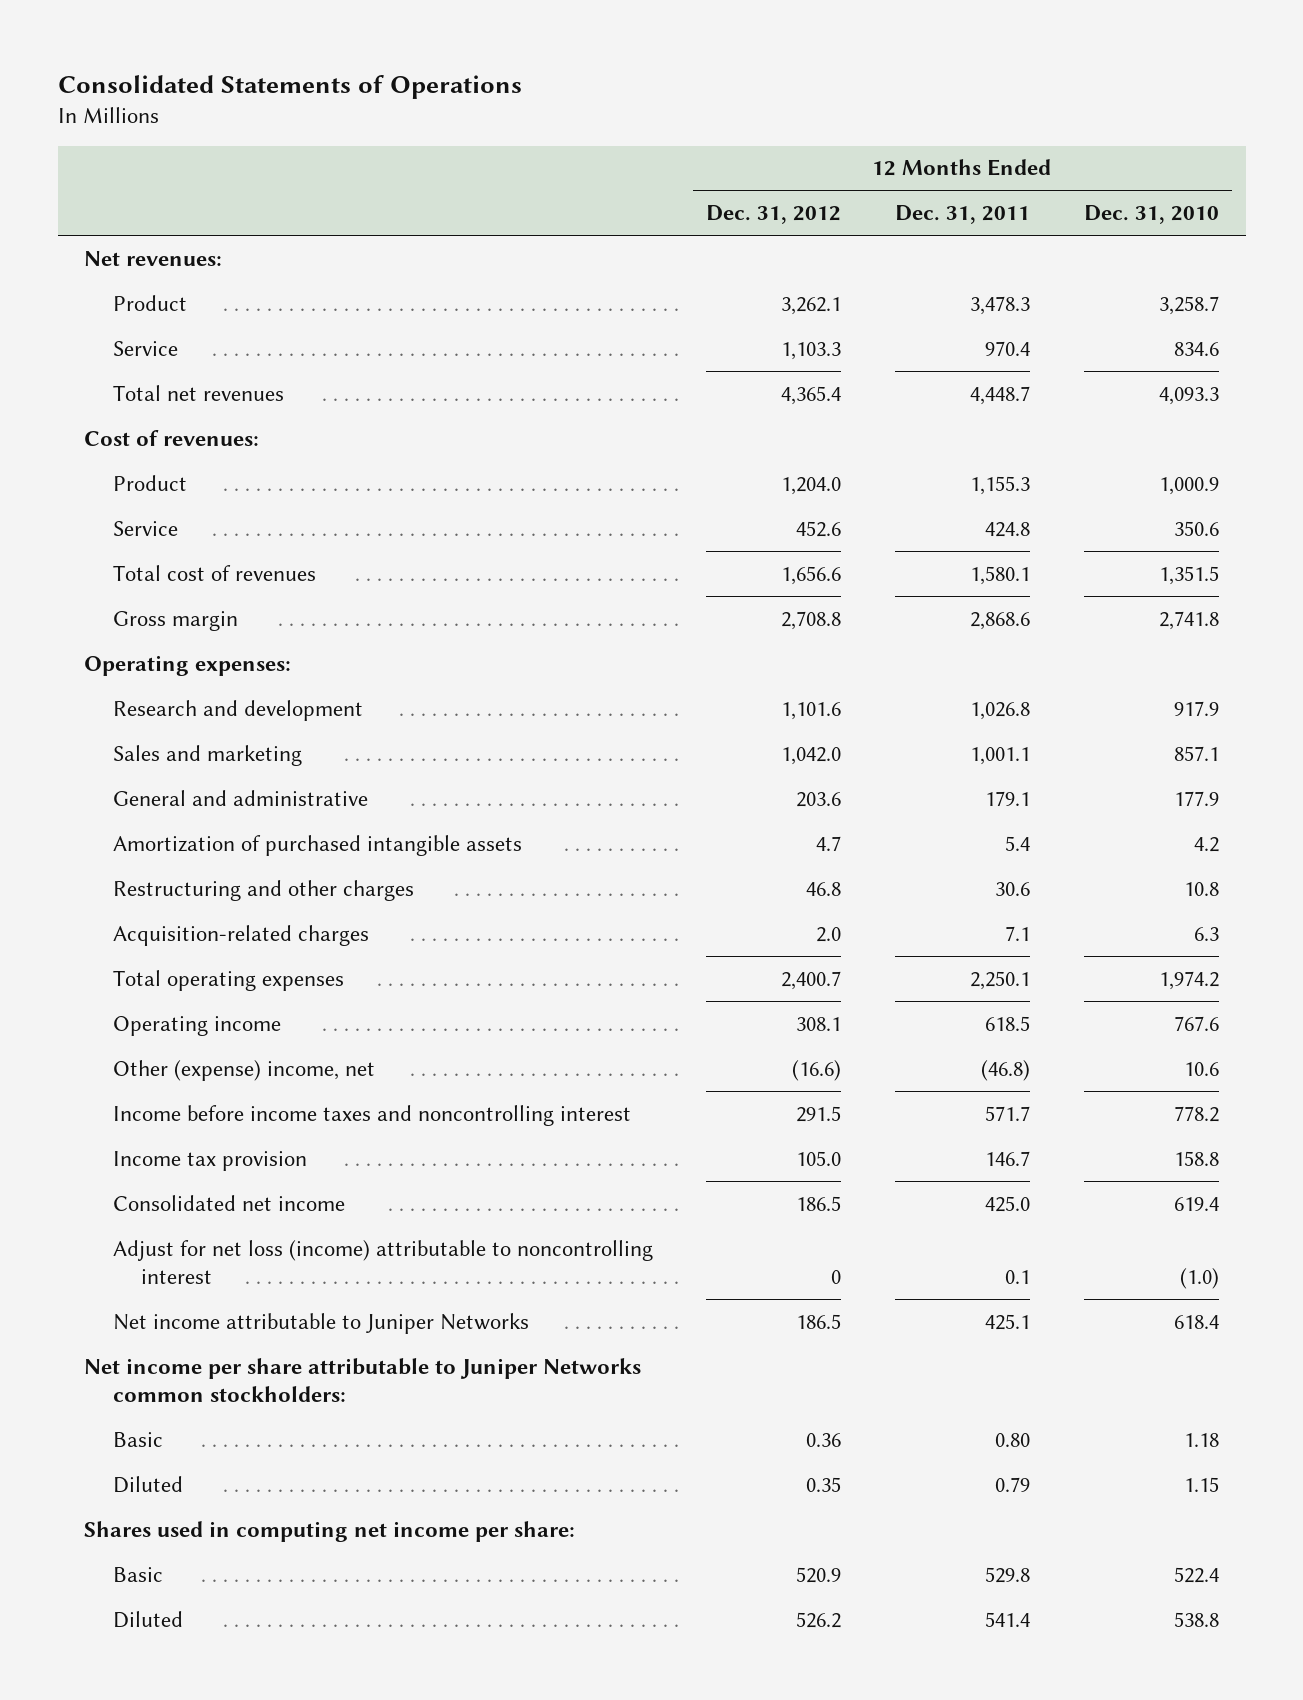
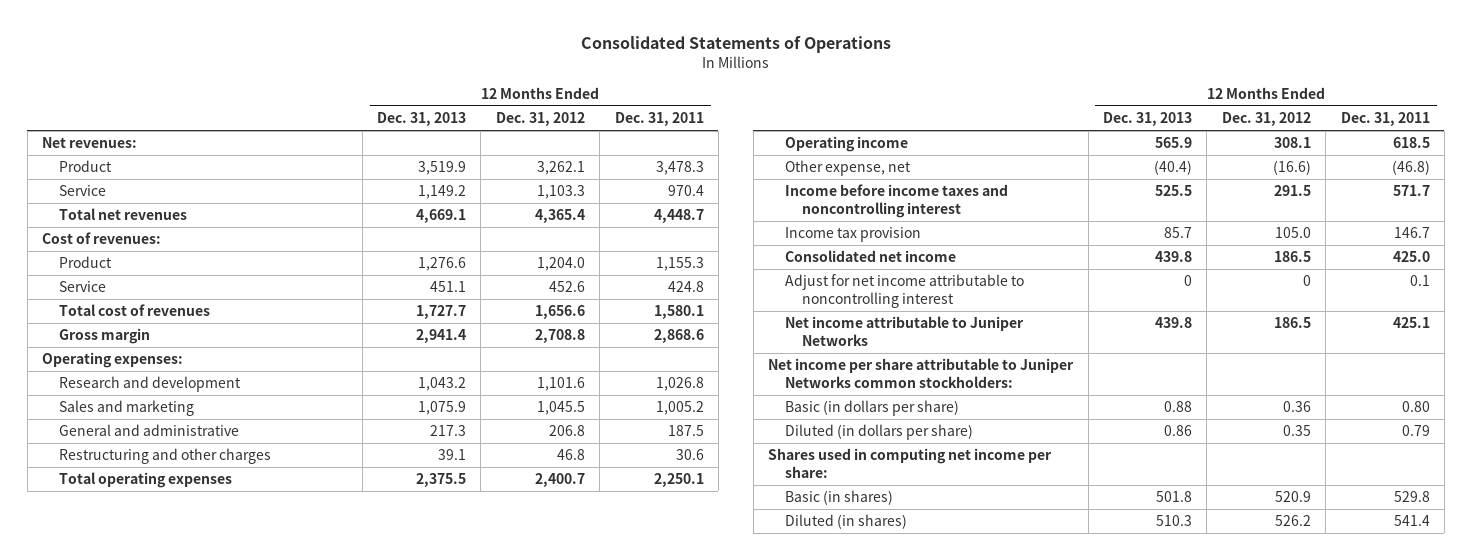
- | 12 Months Ended Dec. 31, 2012 | 12 Months Ended Dec. 31, 2011 | 12 Months Ended Dec. 31, 2010
+ | 12 Months Ended Dec. 31, 2013 | 12 Months Ended Dec. 31, 2012 | 12 Months Ended Dec. 31, 2011
- Sales and marketing | 1,042.0 | 1,001.1 | 857.1
- General and administrative | 203.6 | 179.1 | 177.9
- Amortization of purchased intangible assets | 4.7 | 5.4 | 4.2
+ Sales and marketing | 1,075.9 | 1,045.5 | 1,005.2
+ General and administrative | 217.3 | 206.8 | 187.5
- Acquisition-related charges | 2.0 | 7.1 | 6.3
- Other (expense) income, net | (16.6) | (46.8) | 10.6
+ Other expense, net | (40.4) | (16.6) | (46.8)
- Adjust for net loss (income) attributable to noncontrolling interest | 0 | 0.1 | (1.0)
+ Adjust for net income attributable to noncontrolling interest | 0 | 0 | 0.1
- Basic | 0.36 | 0.80 | 1.18
- Diluted | 0.35 | 0.79 | 1.15
+ Basic (in dollars per share) | 0.88 | 0.36 | 0.80
+ Diluted (in dollars per share) | 0.86 | 0.35 | 0.79
- Basic | 520.9 | 529.8 | 522.4
- Diluted | 526.2 | 541.4 | 538.8
+ Basic (in shares) | 501.8 | 520.9 | 529.8
+ Diluted (in shares) | 510.3 | 526.2 | 541.4

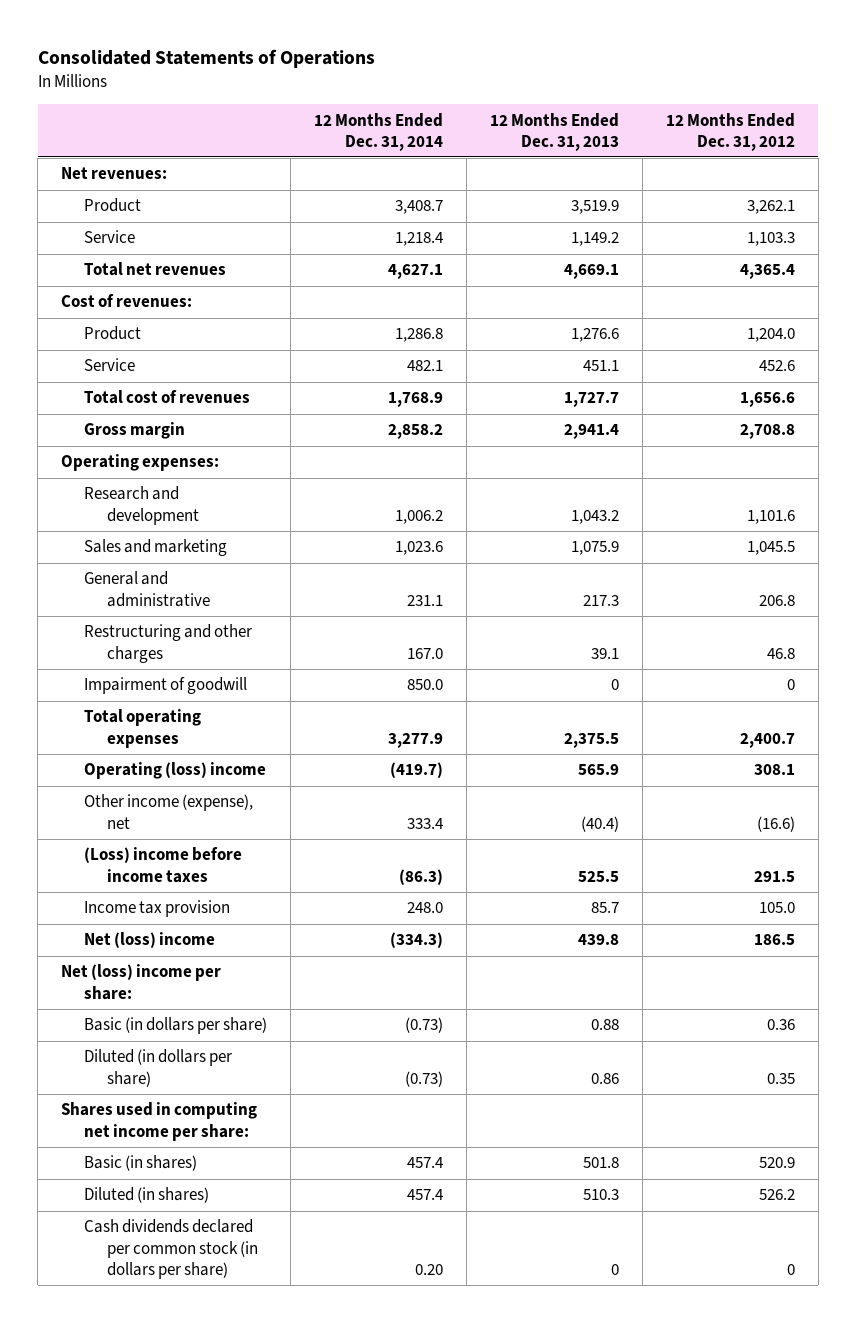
- | 12 Months Ended Dec. 31, 2013 | 12 Months Ended Dec. 31, 2012 | 12 Months Ended Dec. 31, 2011
+ | 12 Months Ended Dec. 31, 2014 | 12 Months Ended Dec. 31, 2013 | 12 Months Ended Dec. 31, 2012
+ Impairment of goodwill | 850.0 | 0 | 0
- Operating income | 565.9 | 308.1 | 618.5
- Other expense, net | (40.4) | (16.6) | (46.8)
- Income before income taxes and noncontrolling interest | 525.5 | 291.5 | 571.7
+ Operating (loss) income | (419.7) | 565.9 | 308.1
+ Other income (expense), net | 333.4 | (40.4) | (16.6)
+ (Loss) income before income taxes | (86.3) | 525.5 | 291.5
- Consolidated net income | 439.8 | 186.5 | 425.0
- Adjust for net income attributable to noncontrolling interest | 0 | 0 | 0.1
- Net income attributable to Juniper Networks | 439.8 | 186.5 | 425.1
- Net income per share attributable to Juniper Networks common stockholders:
+ Net (loss) income | (334.3) | 439.8 | 186.5
+ Net (loss) income per share:
+ Cash dividends declared per common stock (in dollars per share) | 0.20 | 0 | 0

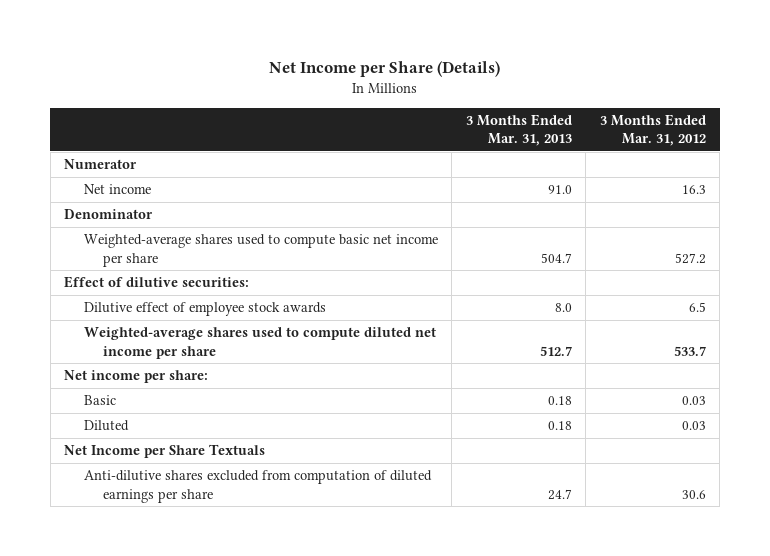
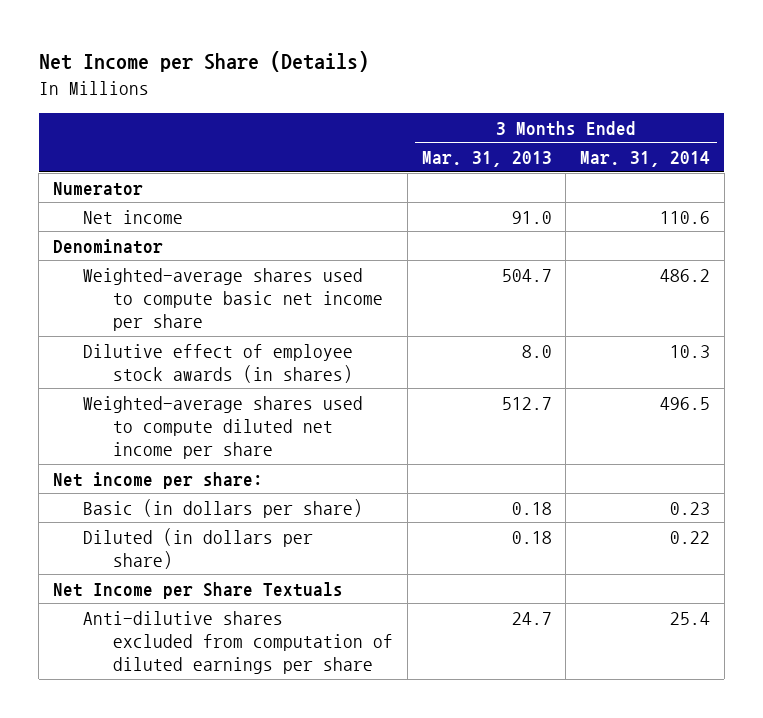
- | 3 Months Ended Mar. 31, 2013 | 3 Months Ended Mar. 31, 2012
+ | 3 Months Ended Mar. 31, 2013 | 3 Months Ended Mar. 31, 2014
- Effect of dilutive securities:
- Dilutive effect of employee stock awards | 8.0 | 6.5
+ Dilutive effect of employee stock awards (in shares) | 8.0 | 10.3
- Basic | 0.18 | 0.03
- Diluted | 0.18 | 0.03
+ Basic (in dollars per share) | 0.18 | 0.23
+ Diluted (in dollars per share) | 0.18 | 0.22

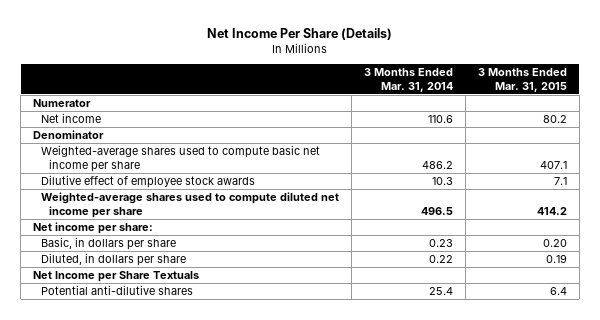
- Net Income per Share (Details)
+ Net Income Per Share (Details)
- | 3 Months Ended Mar. 31, 2013 | 3 Months Ended Mar. 31, 2014
+ | 3 Months Ended Mar. 31, 2014 | 3 Months Ended Mar. 31, 2015
- Dilutive effect of employee stock awards (in shares) | 8.0 | 10.3
+ Dilutive effect of employee stock awards | 10.3 | 7.1
- Basic (in dollars per share) | 0.18 | 0.23
- Diluted (in dollars per share) | 0.18 | 0.22
+ Basic, in dollars per share | 0.23 | 0.20
+ Diluted, in dollars per share | 0.22 | 0.19
- Anti-dilutive shares excluded from computation of diluted earnings per share | 24.7 | 25.4
+ Potential anti-dilutive shares | 25.4 | 6.4

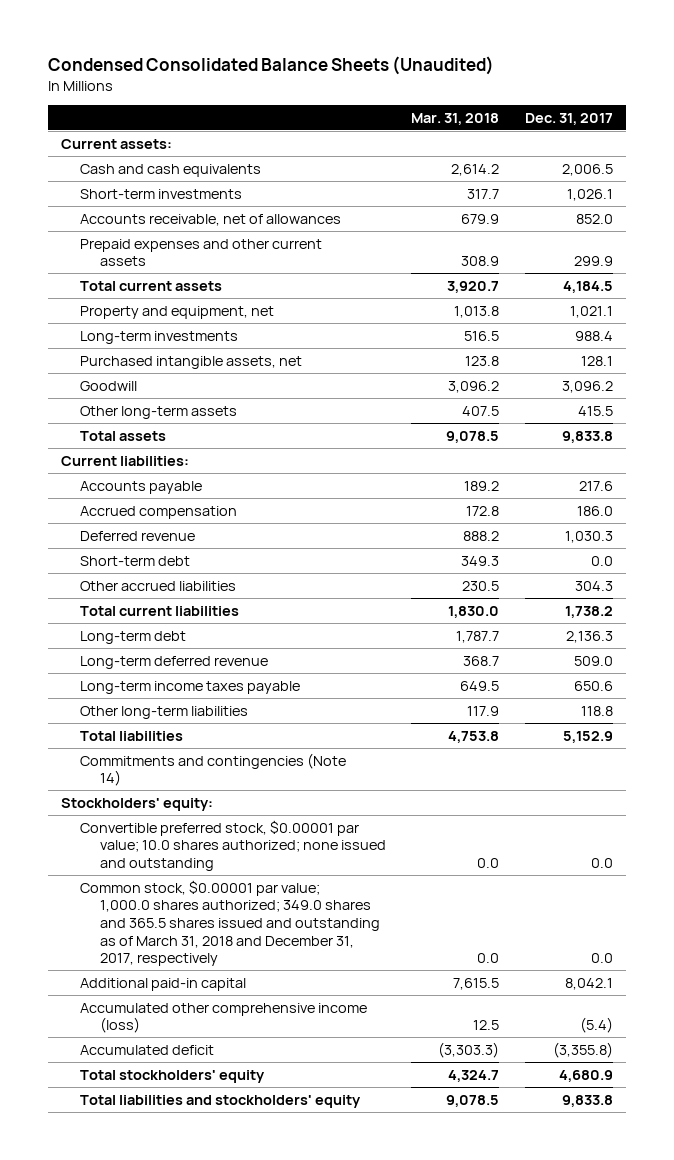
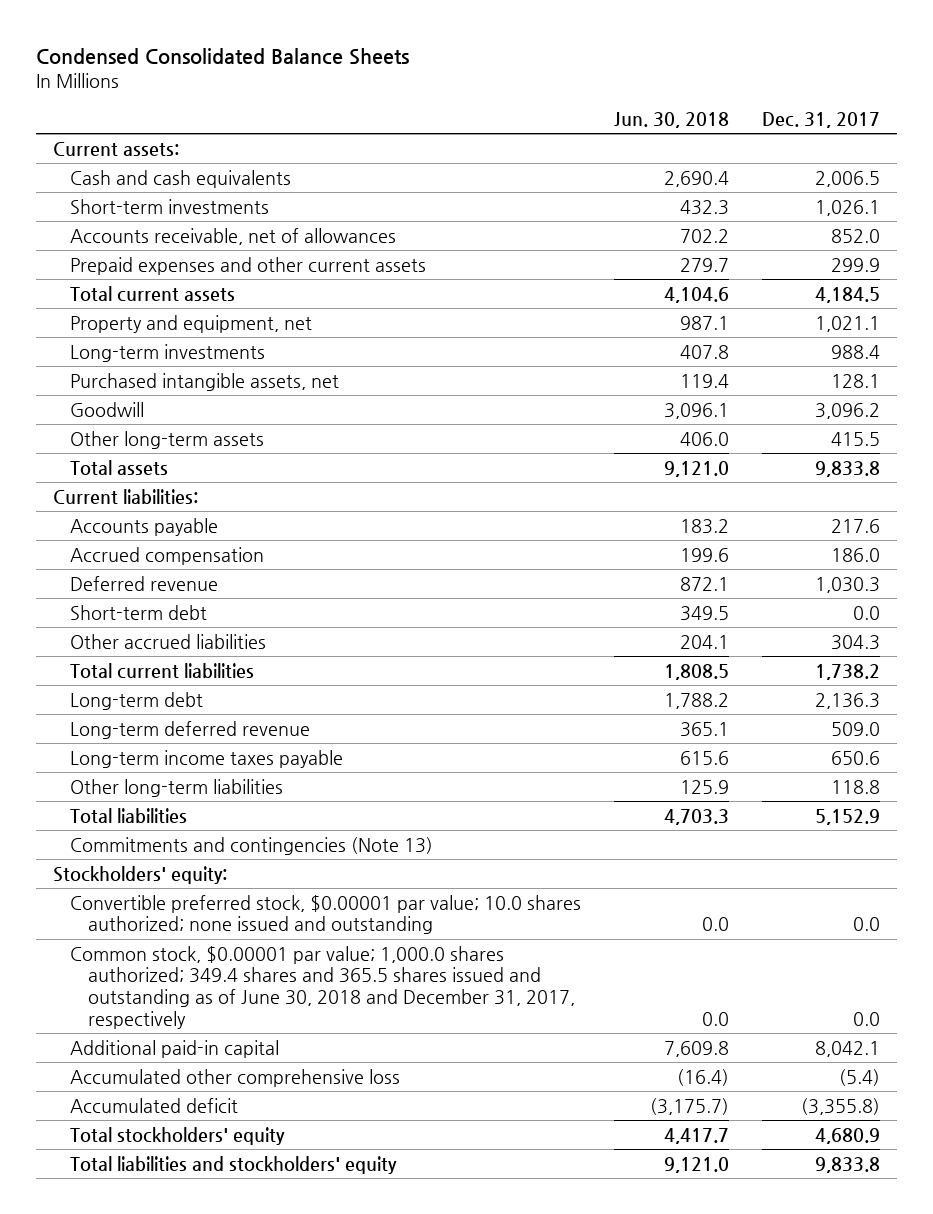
- Condensed Consolidated Balance Sheets (Unaudited)
+ Condensed Consolidated Balance Sheets
- | Mar. 31, 2018 | Dec. 31, 2017
+ | Jun. 30, 2018 | Dec. 31, 2017
- Commitments and contingencies (Note 14)
+ Commitments and contingencies (Note 13)
- Common stock, $0.00001 par value; 1,000.0 shares authorized; 349.0 shares and 365.5 shares issued and outstanding as of March 31, 2018 and December 31, 2017, respectively | 0.0 | 0.0
+ Common stock, $0.00001 par value; 1,000.0 shares authorized; 349.4 shares and 365.5 shares issued and outstanding as of June 30, 2018 and December 31, 2017, respectively | 0.0 | 0.0
- Accumulated other comprehensive income (loss) | 12.5 | (5.4)
+ Accumulated other comprehensive loss | (16.4) | (5.4)

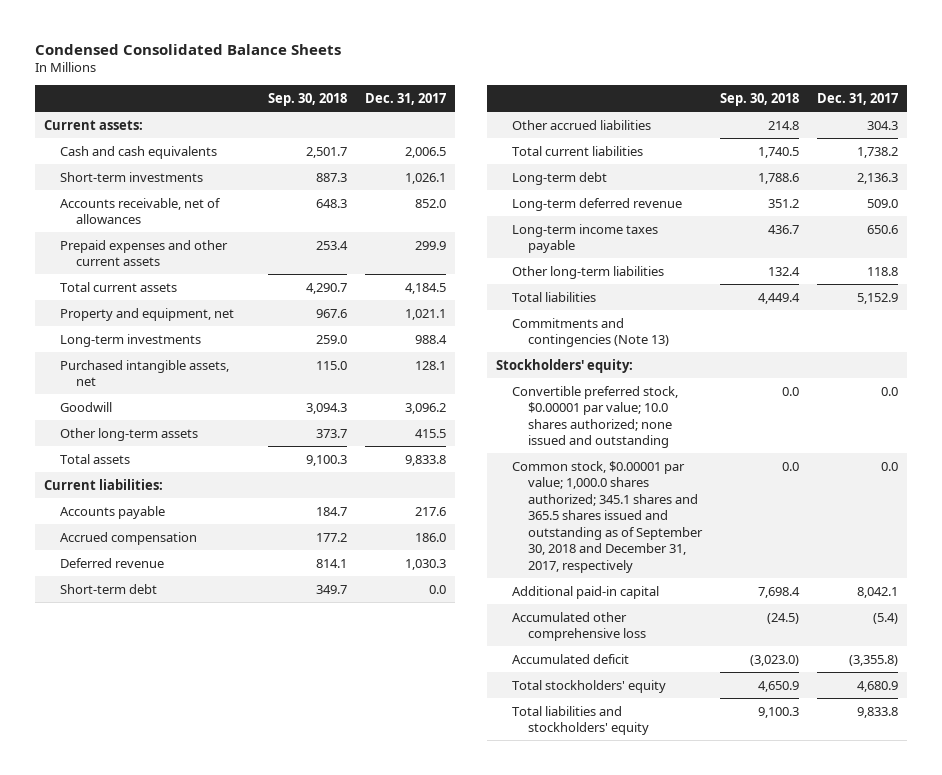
- | Jun. 30, 2018 | Dec. 31, 2017
+ | Sep. 30, 2018 | Dec. 31, 2017
- Common stock, $0.00001 par value; 1,000.0 shares authorized; 349.4 shares and 365.5 shares issued and outstanding as of June 30, 2018 and December 31, 2017, respectively | 0.0 | 0.0
+ Common stock, $0.00001 par value; 1,000.0 shares authorized; 345.1 shares and 365.5 shares issued and outstanding as of September 30, 2018 and December 31, 2017, respectively | 0.0 | 0.0

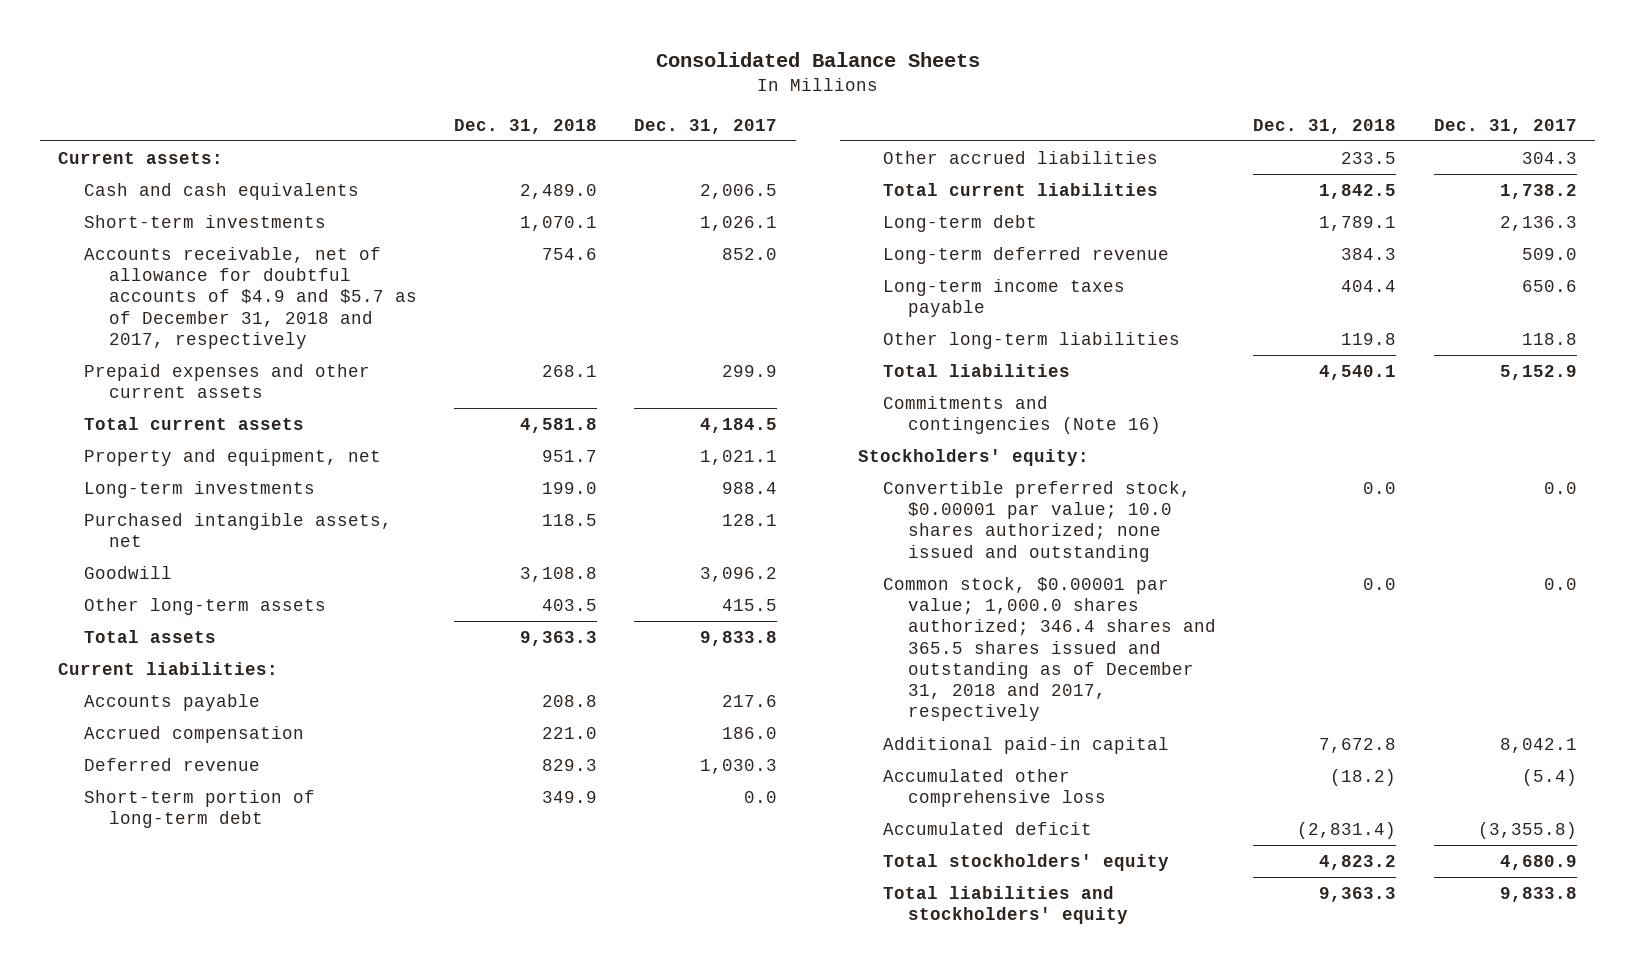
- Condensed Consolidated Balance Sheets
+ Consolidated Balance Sheets
- | Sep. 30, 2018 | Dec. 31, 2017
+ | Dec. 31, 2018 | Dec. 31, 2017
- Accounts receivable, net of allowances | 648.3 | 852.0
+ Accounts receivable, net of allowance for doubtful accounts of $4.9 and $5.7 as of December 31, 2018 and 2017, respectively | 754.6 | 852.0
- Short-term debt | 349.7 | 0.0
+ Short-term portion of long-term debt | 349.9 | 0.0
- Commitments and contingencies (Note 13)
+ Commitments and contingencies (Note 16)
- Common stock, $0.00001 par value; 1,000.0 shares authorized; 345.1 shares and 365.5 shares issued and outstanding as of September 30, 2018 and December 31, 2017, respectively | 0.0 | 0.0
+ Common stock, $0.00001 par value; 1,000.0 shares authorized; 346.4 shares and 365.5 shares issued and outstanding as of December 31, 2018 and 2017, respectively | 0.0 | 0.0

